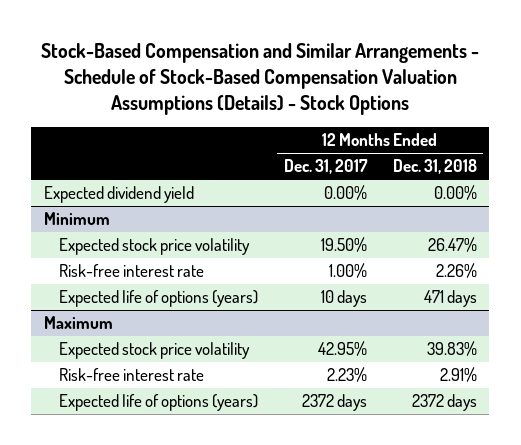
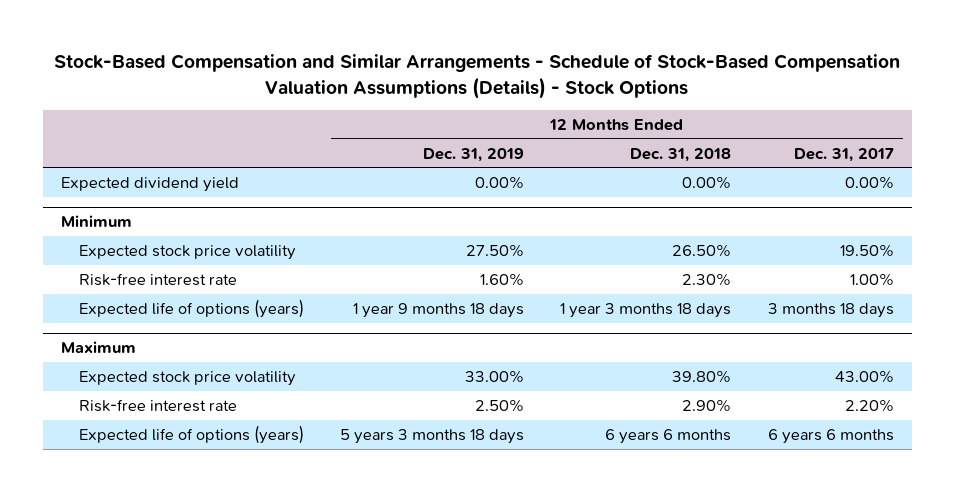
- | 12 Months Ended Dec. 31, 2017 | 12 Months Ended Dec. 31, 2018
+ | 12 Months Ended Dec. 31, 2019 | 12 Months Ended Dec. 31, 2018 | 12 Months Ended Dec. 31, 2017
@ Minimum
- Expected stock price volatility | 19.50% | 26.47%
- Risk-free interest rate | 1.00% | 2.26%
- Expected life of options (years) | 10 days | 471 days
+ Expected stock price volatility | 27.50% | 26.50% | 19.50%
+ Risk-free interest rate | 1.60% | 2.30% | 1.00%
+ Expected life of options (years) | 1 year 9 months 18 days | 1 year 3 months 18 days | 3 months 18 days
@ Maximum
- Expected stock price volatility | 42.95% | 39.83%
- Risk-free interest rate | 2.23% | 2.91%
- Expected life of options (years) | 2372 days | 2372 days
+ Expected stock price volatility | 33.00% | 39.80% | 43.00%
+ Risk-free interest rate | 2.50% | 2.90% | 2.20%
+ Expected life of options (years) | 5 years 3 months 18 days | 6 years 6 months | 6 years 6 months

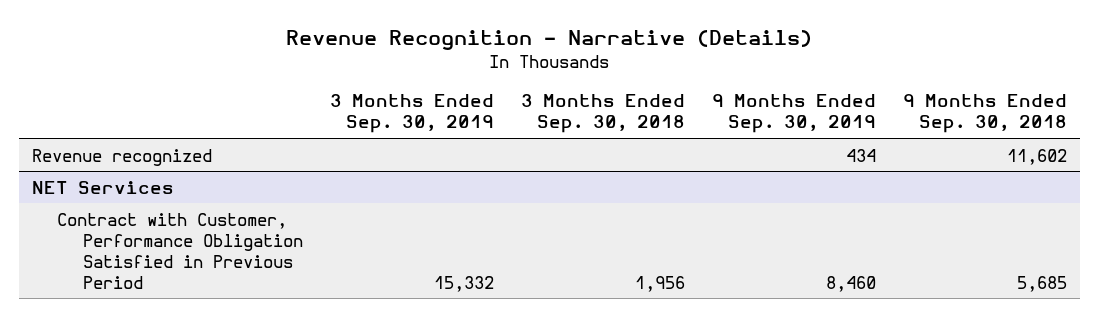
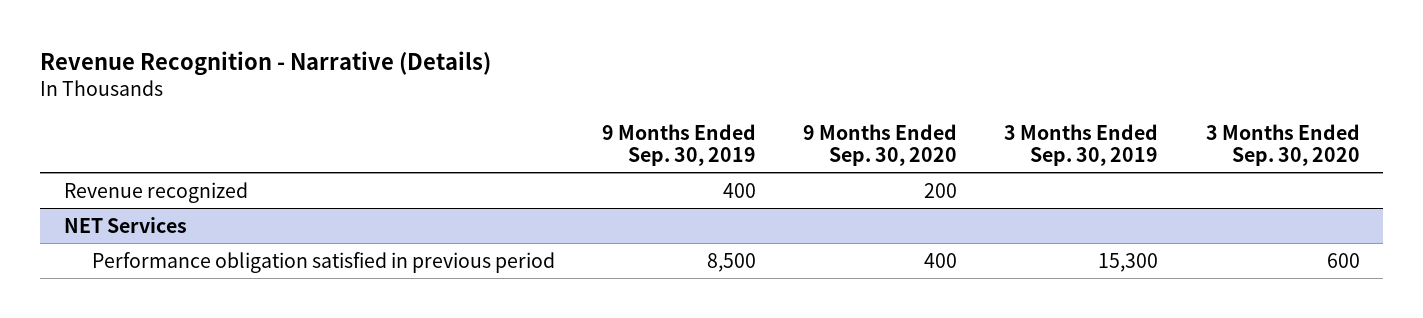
- | 3 Months Ended Sep. 30, 2019 | 3 Months Ended Sep. 30, 2018 | 9 Months Ended Sep. 30, 2019 | 9 Months Ended Sep. 30, 2018
+ | 9 Months Ended Sep. 30, 2019 | 9 Months Ended Sep. 30, 2020 | 3 Months Ended Sep. 30, 2019 | 3 Months Ended Sep. 30, 2020
- Revenue recognized | | | 434 | 11,602
+ Revenue recognized | 400 | 200 | |
@ NET Services
- Contract with Customer, Performance Obligation Satisfied in Previous Period | 15,332 | 1,956 | 8,460 | 5,685
+ Performance obligation satisfied in previous period | 8,500 | 400 | 15,300 | 600

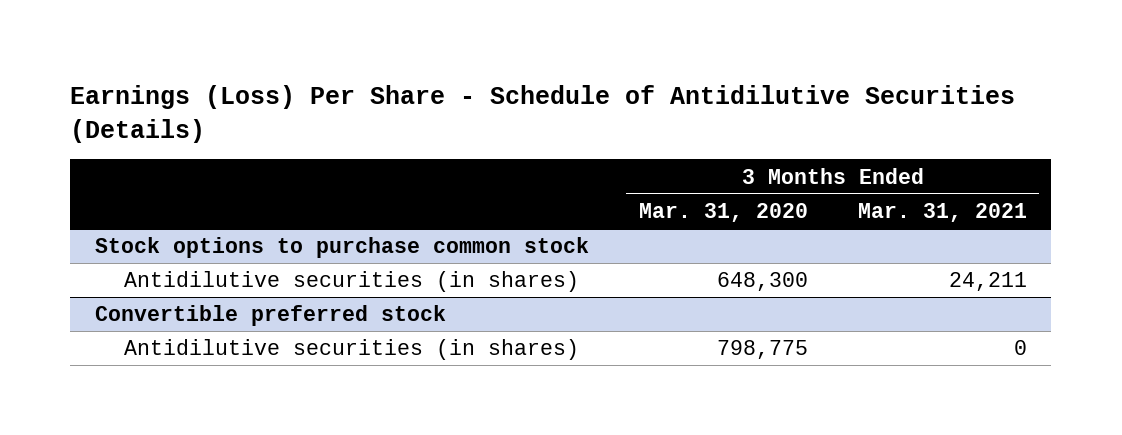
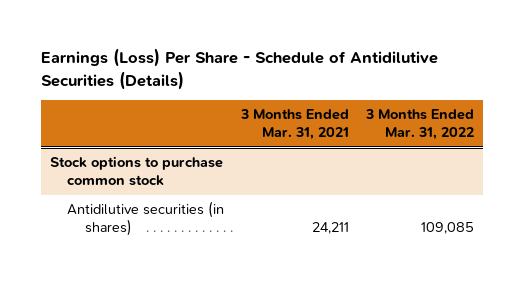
- | 3 Months Ended Mar. 31, 2020 | 3 Months Ended Mar. 31, 2021
+ | 3 Months Ended Mar. 31, 2021 | 3 Months Ended Mar. 31, 2022
- Convertible preferred stock
- Antidilutive securities (in shares) | 798,775 | 0

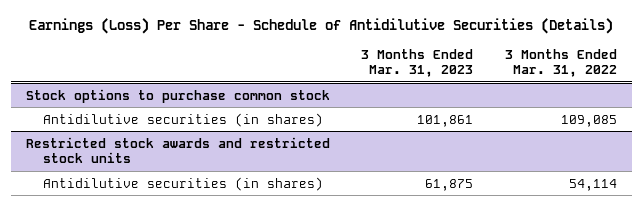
- | 3 Months Ended Mar. 31, 2021 | 3 Months Ended Mar. 31, 2022
+ | 3 Months Ended Mar. 31, 2023 | 3 Months Ended Mar. 31, 2022
+ Restricted stock awards and restricted stock units
+ Antidilutive securities (in shares) | 61,875 | 54,114

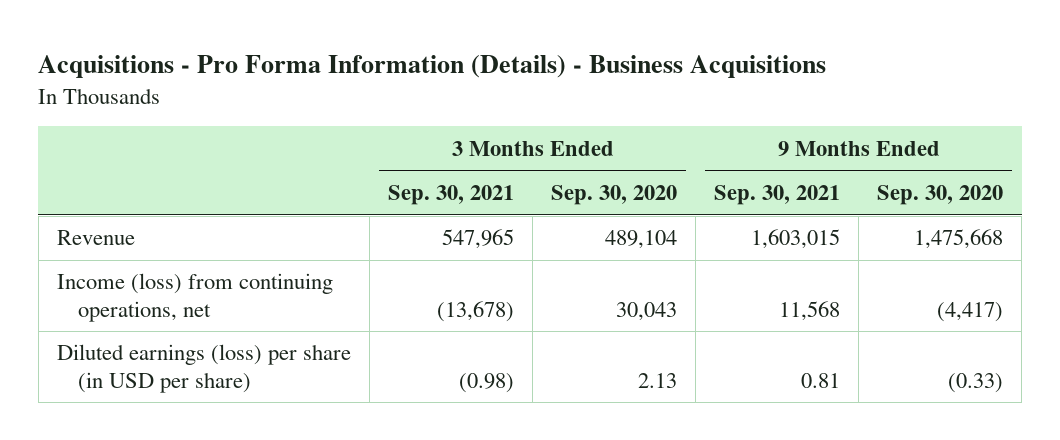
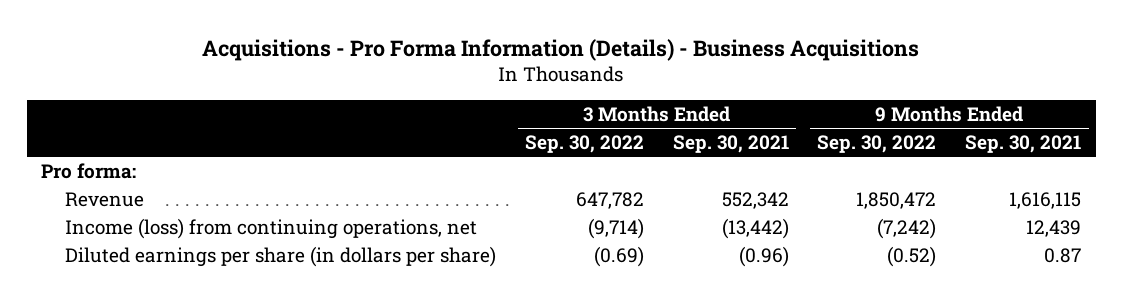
- | 3 Months Ended Sep. 30, 2021 | 3 Months Ended Sep. 30, 2020 | 9 Months Ended Sep. 30, 2021 | 9 Months Ended Sep. 30, 2020
+ | 3 Months Ended Sep. 30, 2022 | 3 Months Ended Sep. 30, 2021 | 9 Months Ended Sep. 30, 2022 | 9 Months Ended Sep. 30, 2021
- Revenue | 547,965 | 489,104 | 1,603,015 | 1,475,668
- Income (loss) from continuing operations, net | (13,678) | 30,043 | 11,568 | (4,417)
- Diluted earnings (loss) per share (in USD per share) | (0.98) | 2.13 | 0.81 | (0.33)
+ Pro forma:
+ Revenue | 647,782 | 552,342 | 1,850,472 | 1,616,115
+ Income (loss) from continuing operations, net | (9,714) | (13,442) | (7,242) | 12,439
+ Diluted earnings per share (in dollars per share) | (0.69) | (0.96) | (0.52) | 0.87

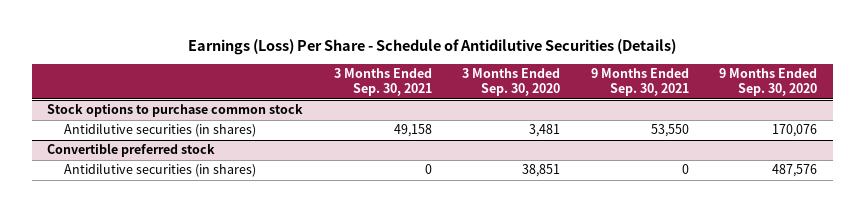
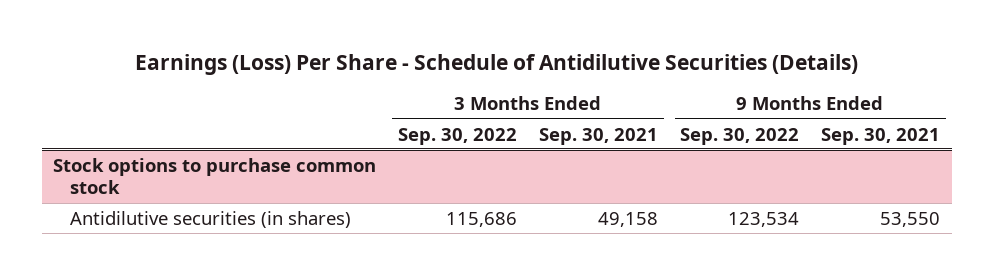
- | 3 Months Ended Sep. 30, 2021 | 3 Months Ended Sep. 30, 2020 | 9 Months Ended Sep. 30, 2021 | 9 Months Ended Sep. 30, 2020
+ | 3 Months Ended Sep. 30, 2022 | 3 Months Ended Sep. 30, 2021 | 9 Months Ended Sep. 30, 2022 | 9 Months Ended Sep. 30, 2021
- Convertible preferred stock
- Antidilutive securities (in shares) | 0 | 38,851 | 0 | 487,576

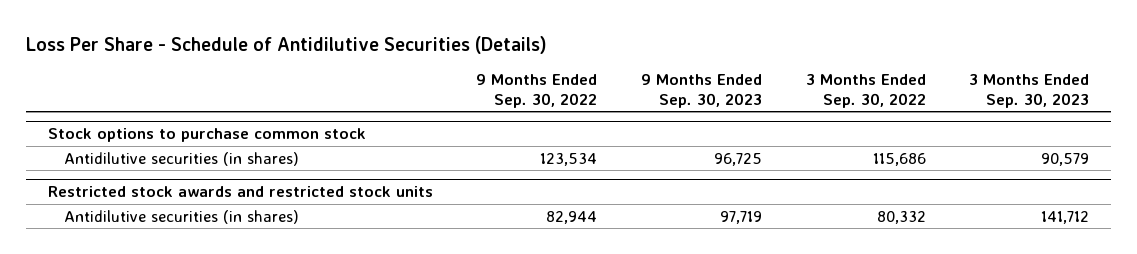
- Earnings (Loss) Per Share - Schedule of Antidilutive Securities (Details)
+ Loss Per Share - Schedule of Antidilutive Securities (Details)
- | 3 Months Ended Sep. 30, 2022 | 3 Months Ended Sep. 30, 2021 | 9 Months Ended Sep. 30, 2022 | 9 Months Ended Sep. 30, 2021
+ | 9 Months Ended Sep. 30, 2022 | 9 Months Ended Sep. 30, 2023 | 3 Months Ended Sep. 30, 2022 | 3 Months Ended Sep. 30, 2023
+ Restricted stock awards and restricted stock units
+ Antidilutive securities (in shares) | 82,944 | 97,719 | 80,332 | 141,712

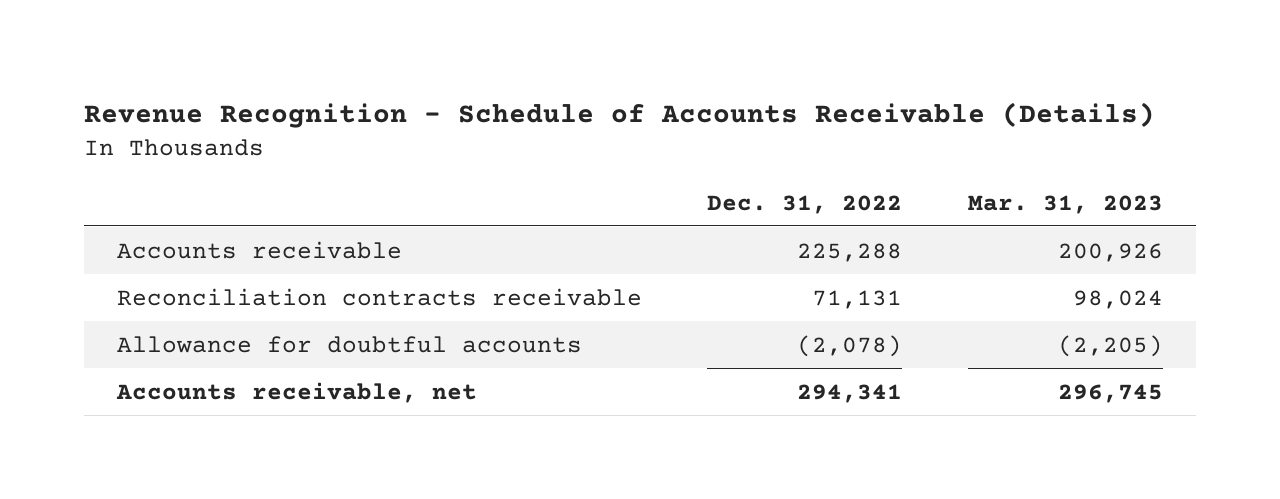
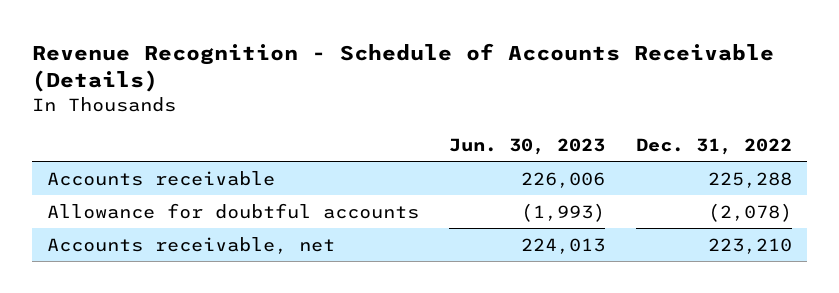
- | Dec. 31, 2022 | Mar. 31, 2023
+ | Jun. 30, 2023 | Dec. 31, 2022
- Reconciliation contracts receivable | 71,131 | 98,024
- Accounts receivable, net | 294,341 | 296,745
+ Accounts receivable, net | 224,013 | 223,210

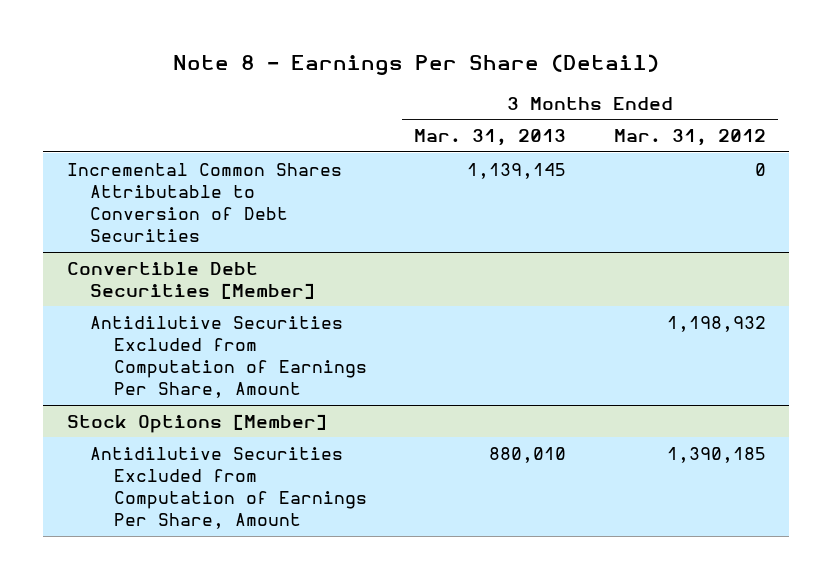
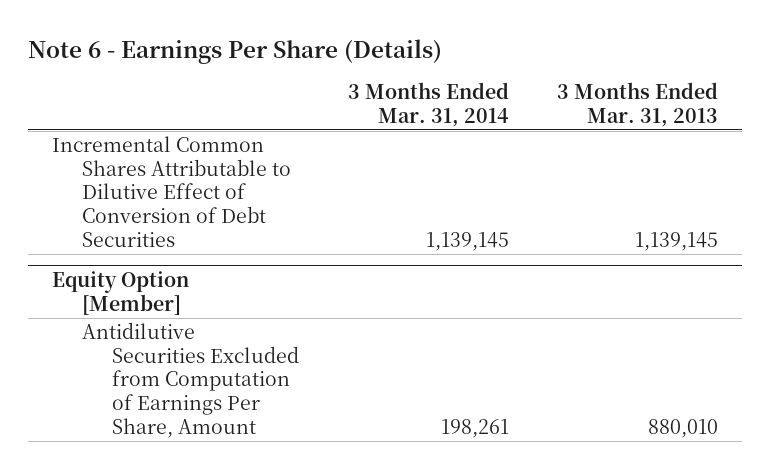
- Note 8 - Earnings Per Share (Detail)
+ Note 6 - Earnings Per Share (Details)
- | 3 Months Ended Mar. 31, 2013 | 3 Months Ended Mar. 31, 2012
+ | 3 Months Ended Mar. 31, 2014 | 3 Months Ended Mar. 31, 2013
- Incremental Common Shares Attributable to Conversion of Debt Securities | 1,139,145 | 0
- Convertible Debt Securities [Member]
- Antidilutive Securities Excluded from Computation of Earnings Per Share, Amount | | 1,198,932
- Stock Options [Member]
+ Incremental Common Shares Attributable to Dilutive Effect of Conversion of Debt Securities | 1,139,145 | 1,139,145
+ Equity Option [Member]

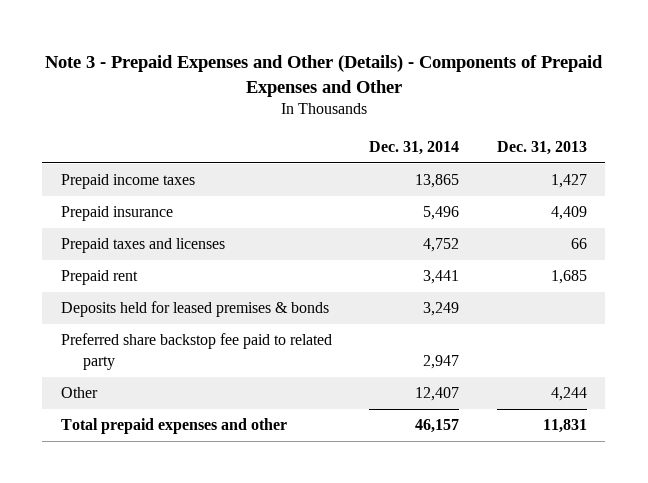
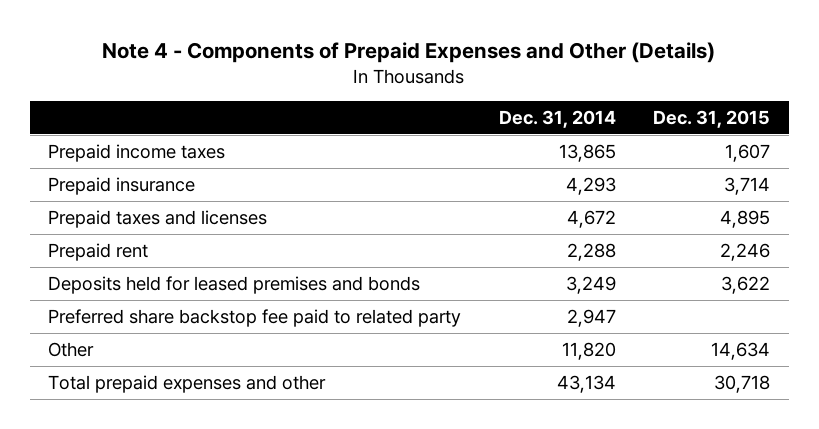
- Note 3 - Prepaid Expenses and Other (Details) - Components of Prepaid Expenses and Other
+ Note 4 - Components of Prepaid Expenses and Other (Details)
- | Dec. 31, 2014 | Dec. 31, 2013
+ | Dec. 31, 2014 | Dec. 31, 2015
- Prepaid insurance | 5,496 | 4,409
- Prepaid taxes and licenses | 4,752 | 66
- Prepaid rent | 3,441 | 1,685
- Deposits held for leased premises & bonds | 3,249 |
+ Prepaid insurance | 4,293 | 3,714
+ Prepaid taxes and licenses | 4,672 | 4,895
+ Prepaid rent | 2,288 | 2,246
+ Deposits held for leased premises and bonds | 3,249 | 3,622
- Other | 12,407 | 4,244
- Total prepaid expenses and other | 46,157 | 11,831
+ Other | 11,820 | 14,634
+ Total prepaid expenses and other | 43,134 | 30,718

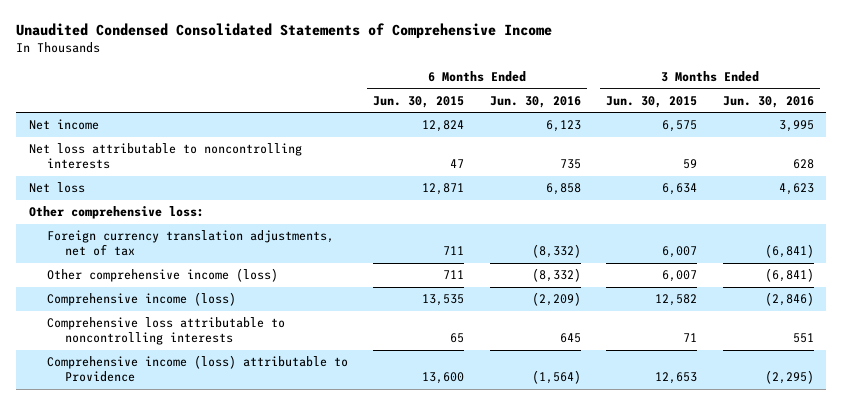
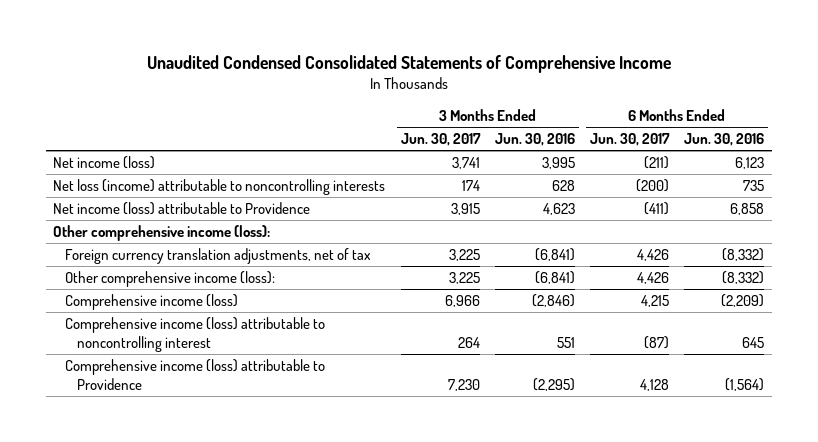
- | 6 Months Ended Jun. 30, 2015 | 6 Months Ended Jun. 30, 2016 | 3 Months Ended Jun. 30, 2015 | 3 Months Ended Jun. 30, 2016
+ | 3 Months Ended Jun. 30, 2017 | 3 Months Ended Jun. 30, 2016 | 6 Months Ended Jun. 30, 2017 | 6 Months Ended Jun. 30, 2016
- Net income | 12,824 | 6,123 | 6,575 | 3,995
- Net loss attributable to noncontrolling interests | 47 | 735 | 59 | 628
- Net loss | 12,871 | 6,858 | 6,634 | 4,623
- Other comprehensive loss:
+ Net income (loss) | 3,741 | 3,995 | (211) | 6,123
+ Net loss (income) attributable to noncontrolling interests | 174 | 628 | (200) | 735
+ Net income (loss) attributable to Providence | 3,915 | 4,623 | (411) | 6,858
+ Other comprehensive income (loss):
- Other comprehensive income (loss) | 711 | (8,332) | 6,007 | (6,841)
+ Other comprehensive income (loss): | 3,225 | (6,841) | 4,426 | (8,332)
- Comprehensive loss attributable to noncontrolling interests | 65 | 645 | 71 | 551
+ Comprehensive income (loss) attributable to noncontrolling interest | 264 | 551 | (87) | 645

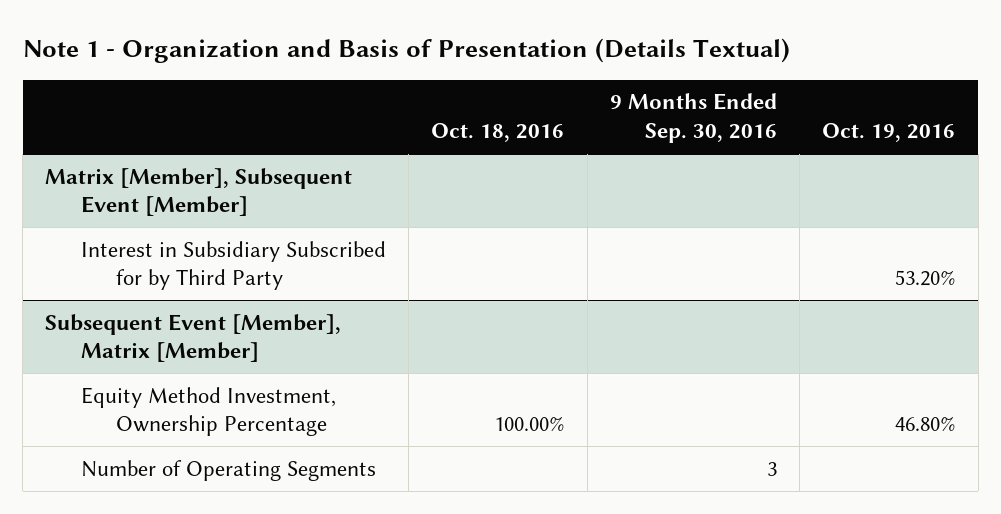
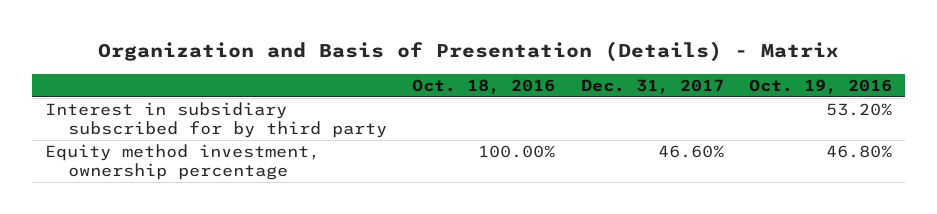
- Note 1 - Organization and Basis of Presentation (Details Textual)
+ Organization and Basis of Presentation (Details) - Matrix
- | Oct. 18, 2016 | 9 Months Ended Sep. 30, 2016 | Oct. 19, 2016
+ | Oct. 18, 2016 | Dec. 31, 2017 | Oct. 19, 2016
- Matrix [Member], Subsequent Event [Member]
- Interest in Subsidiary Subscribed for by Third Party | | | 53.20%
- Subsequent Event [Member], Matrix [Member]
- Equity Method Investment, Ownership Percentage | 100.00% | | 46.80%
- Number of Operating Segments | | 3 |
+ Interest in subsidiary subscribed for by third party | | | 53.20%
+ Equity method investment, ownership percentage | 100.00% | 46.60% | 46.80%

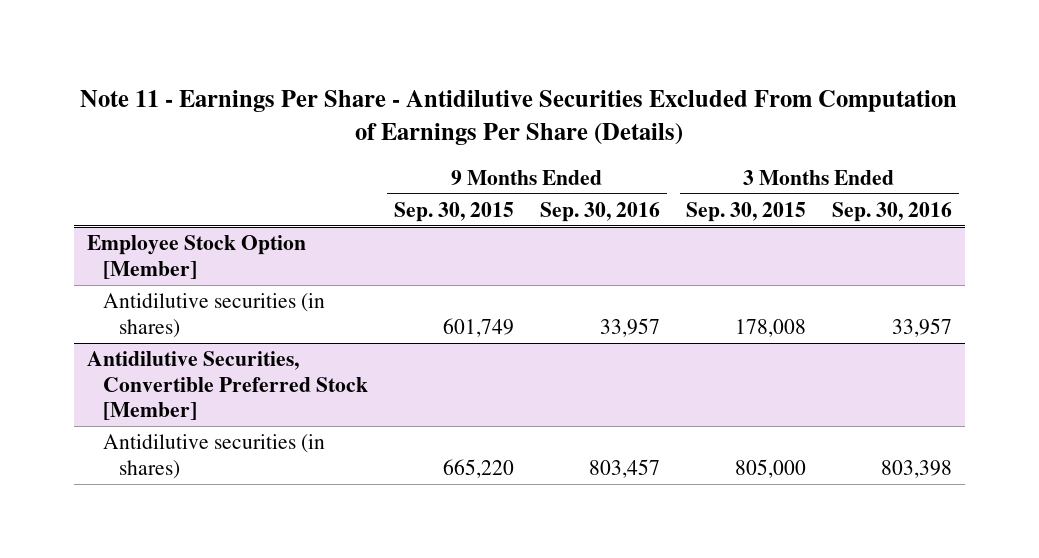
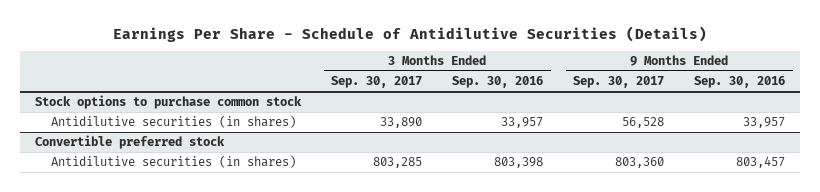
- Note 11 - Earnings Per Share - Antidilutive Securities Excluded From Computation of Earnings Per Share (Details)
+ Earnings Per Share - Schedule of Antidilutive Securities (Details)
- | 9 Months Ended Sep. 30, 2015 | 9 Months Ended Sep. 30, 2016 | 3 Months Ended Sep. 30, 2015 | 3 Months Ended Sep. 30, 2016
+ | 3 Months Ended Sep. 30, 2017 | 3 Months Ended Sep. 30, 2016 | 9 Months Ended Sep. 30, 2017 | 9 Months Ended Sep. 30, 2016
- Employee Stock Option [Member]
+ Stock options to purchase common stock
- Antidilutive Securities, Convertible Preferred Stock [Member]
+ Convertible preferred stock

